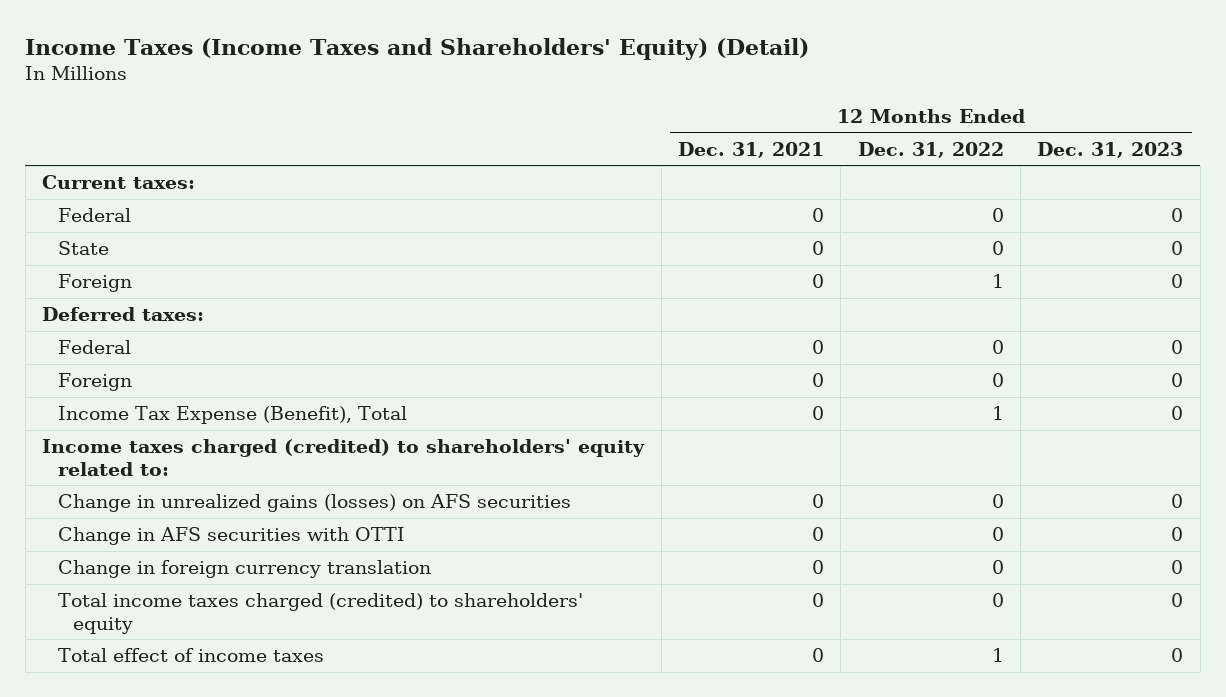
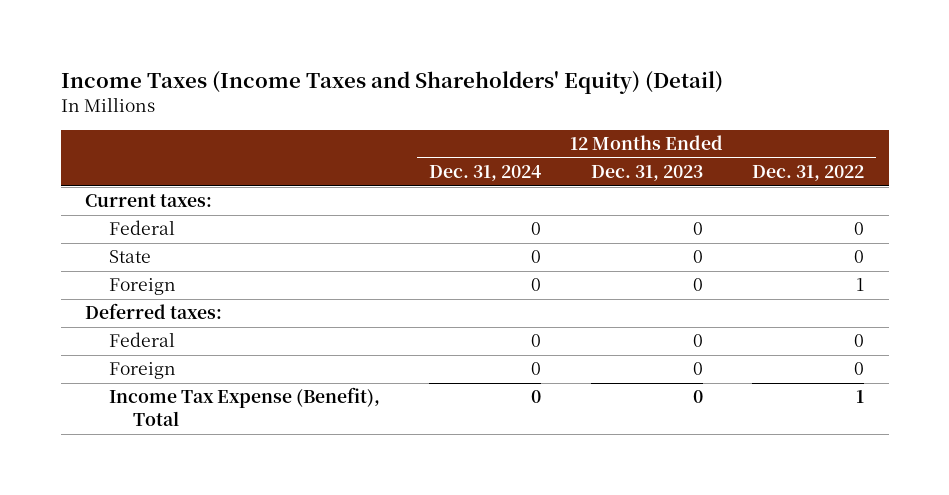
- | 12 Months Ended Dec. 31, 2021 | 12 Months Ended Dec. 31, 2022 | 12 Months Ended Dec. 31, 2023
+ | 12 Months Ended Dec. 31, 2024 | 12 Months Ended Dec. 31, 2023 | 12 Months Ended Dec. 31, 2022
- Income taxes charged (credited) to shareholders' equity related to:
- Change in unrealized gains (losses) on AFS securities | 0 | 0 | 0
- Change in AFS securities with OTTI | 0 | 0 | 0
- Change in foreign currency translation | 0 | 0 | 0
- Total income taxes charged (credited) to shareholders' equity | 0 | 0 | 0
- Total effect of income taxes | 0 | 1 | 0

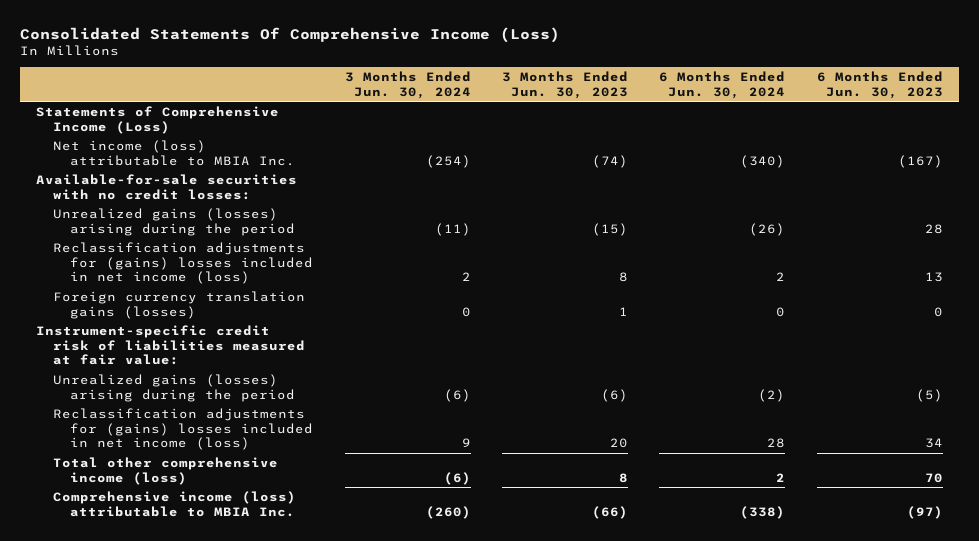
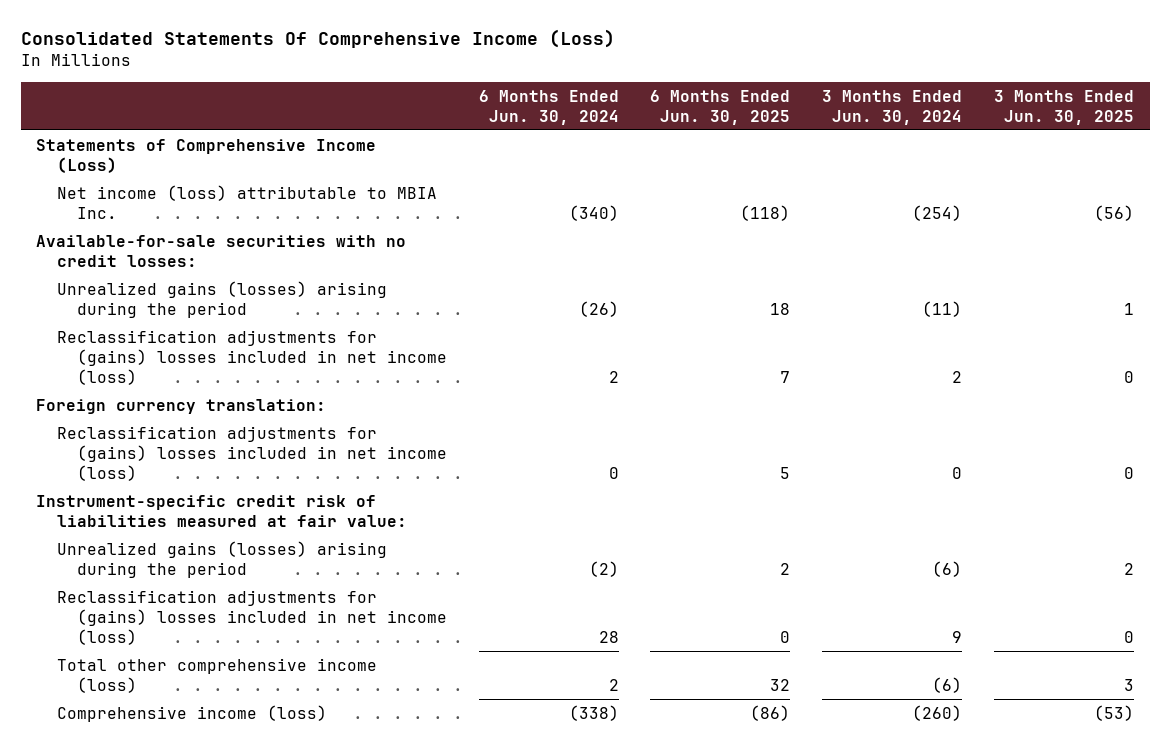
- | 3 Months Ended Jun. 30, 2024 | 3 Months Ended Jun. 30, 2023 | 6 Months Ended Jun. 30, 2024 | 6 Months Ended Jun. 30, 2023
+ | 6 Months Ended Jun. 30, 2024 | 6 Months Ended Jun. 30, 2025 | 3 Months Ended Jun. 30, 2024 | 3 Months Ended Jun. 30, 2025
- Foreign currency translation gains (losses) | 0 | 1 | 0 | 0
+ Foreign currency translation:
+ Reclassification adjustments for (gains) losses included in net income (loss) | 0 | 5 | 0 | 0
- Comprehensive income (loss) attributable to MBIA Inc. | (260) | (66) | (338) | (97)
+ Comprehensive income (loss) | (338) | (86) | (260) | (53)

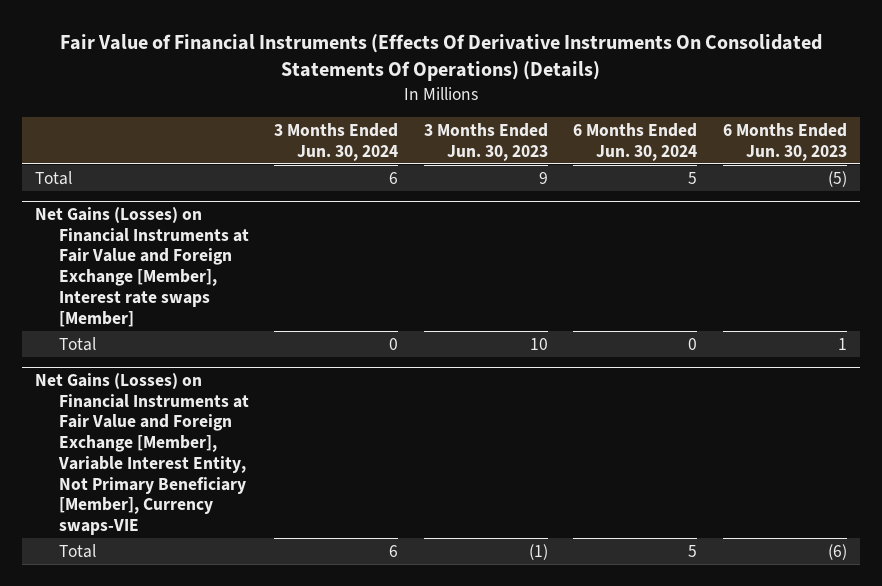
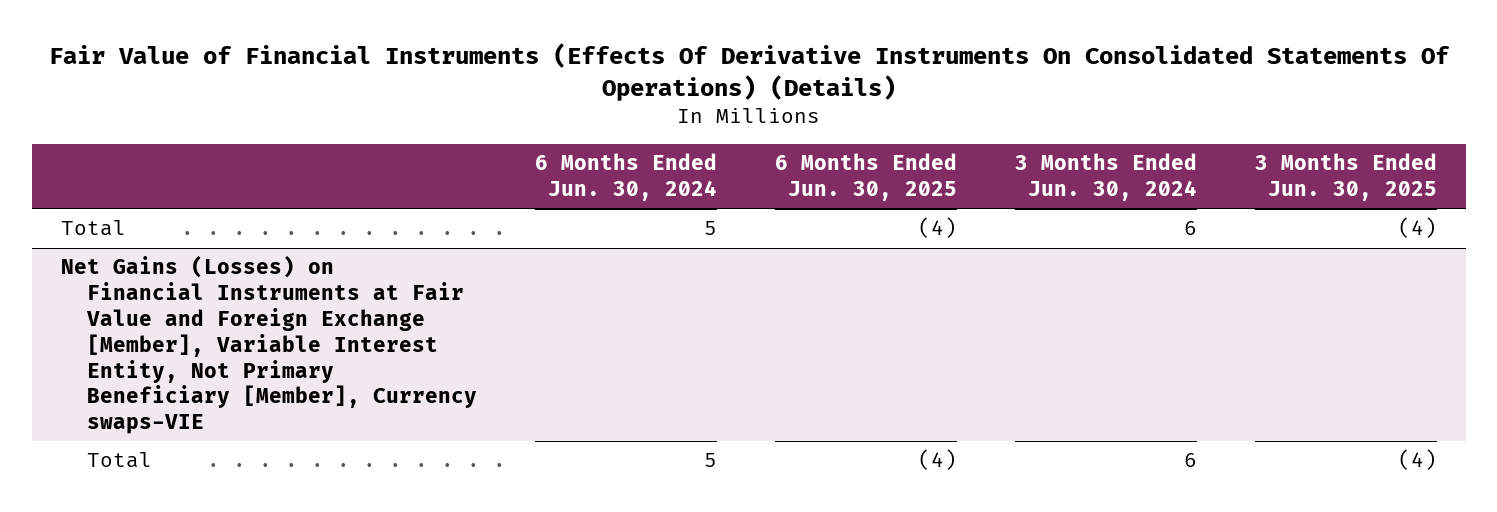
- | 3 Months Ended Jun. 30, 2024 | 3 Months Ended Jun. 30, 2023 | 6 Months Ended Jun. 30, 2024 | 6 Months Ended Jun. 30, 2023
+ | 6 Months Ended Jun. 30, 2024 | 6 Months Ended Jun. 30, 2025 | 3 Months Ended Jun. 30, 2024 | 3 Months Ended Jun. 30, 2025
- Net Gains (Losses) on Financial Instruments at Fair Value and Foreign Exchange [Member], Interest rate swaps [Member]
- Total | 0 | 10 | 0 | 1

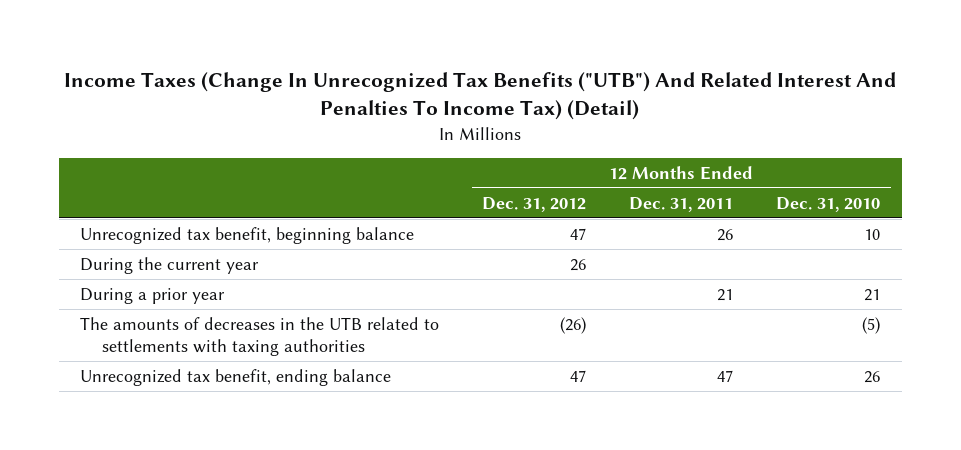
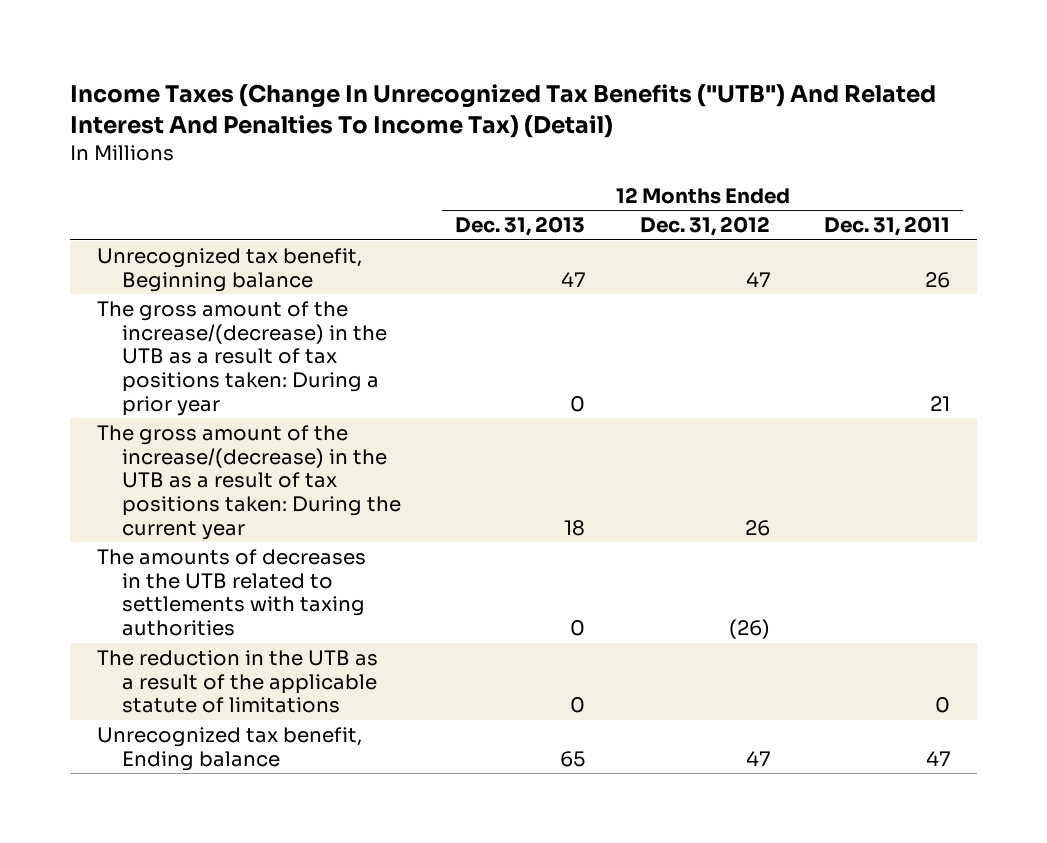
- | 12 Months Ended Dec. 31, 2012 | 12 Months Ended Dec. 31, 2011 | 12 Months Ended Dec. 31, 2010
+ | 12 Months Ended Dec. 31, 2013 | 12 Months Ended Dec. 31, 2012 | 12 Months Ended Dec. 31, 2011
- Unrecognized tax benefit, beginning balance | 47 | 26 | 10
- During the current year | 26 | |
- During a prior year | | 21 | 21
+ Unrecognized tax benefit, Beginning balance | 47 | 47 | 26
+ The gross amount of the increase/(decrease) in the UTB as a result of tax positions taken: During a prior year | 0 | | 21
+ The gross amount of the increase/(decrease) in the UTB as a result of tax positions taken: During the current year | 18 | 26 |
- Unrecognized tax benefit, ending balance | 47 | 47 | 26
+ The reduction in the UTB as a result of the applicable statute of limitations | 0 | | 0
+ Unrecognized tax benefit, Ending balance | 65 | 47 | 47

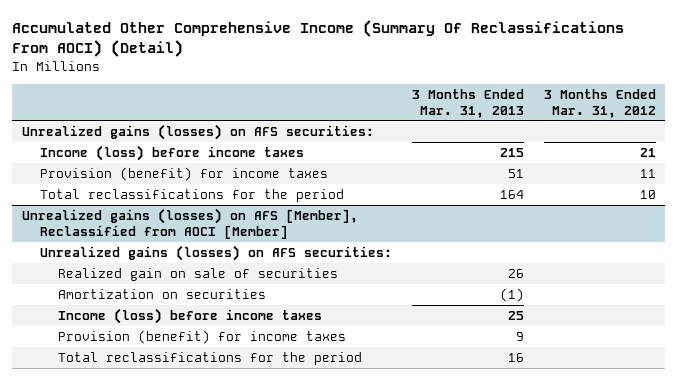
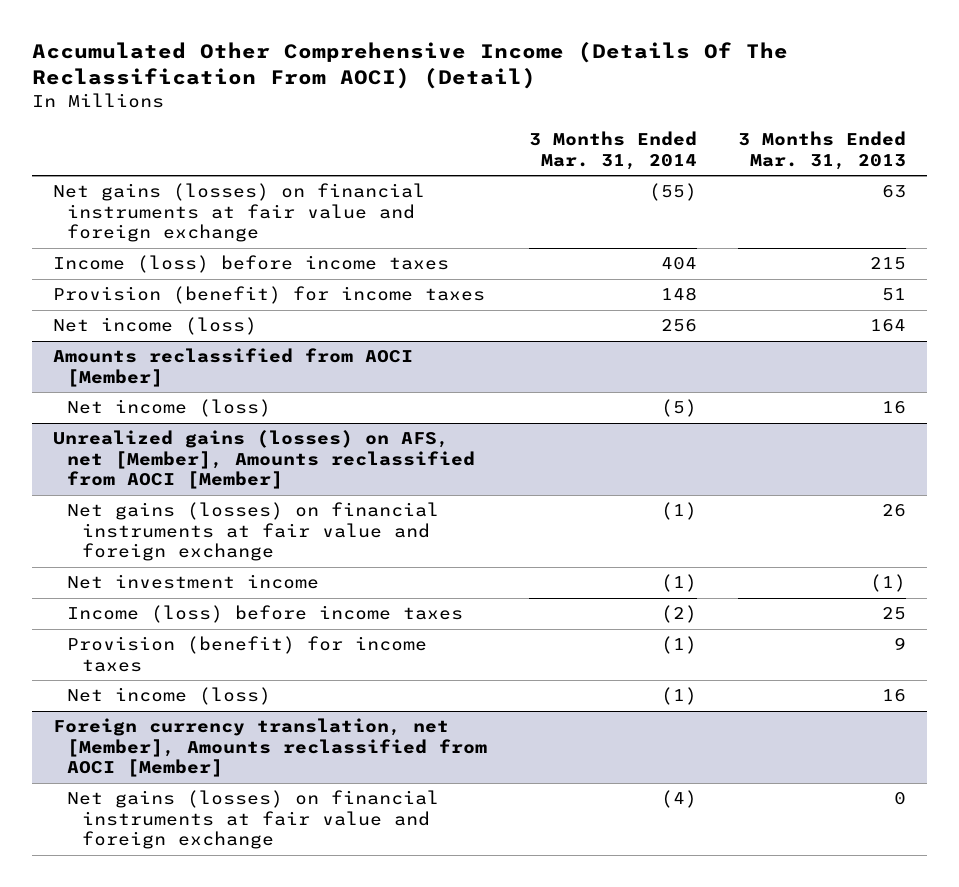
- Accumulated Other Comprehensive Income (Summary Of Reclassifications From AOCI) (Detail)
+ Accumulated Other Comprehensive Income (Details Of The Reclassification From AOCI) (Detail)
- | 3 Months Ended Mar. 31, 2013 | 3 Months Ended Mar. 31, 2012
+ | 3 Months Ended Mar. 31, 2014 | 3 Months Ended Mar. 31, 2013
- Unrealized gains (losses) on AFS securities:
+ Net gains (losses) on financial instruments at fair value and foreign exchange | (55) | 63
- Total reclassifications for the period | 164 | 10
- Unrealized gains (losses) on AFS [Member], Reclassified from AOCI [Member]
- Unrealized gains (losses) on AFS securities:
- Realized gain on sale of securities | 26 |
- Amortization on securities | (1) |
+ Net income (loss) | 256 | 164
+ Amounts reclassified from AOCI [Member]
+ Net income (loss) | (5) | 16
+ Unrealized gains (losses) on AFS, net [Member], Amounts reclassified from AOCI [Member]
+ Net gains (losses) on financial instruments at fair value and foreign exchange | (1) | 26
+ Net investment income | (1) | (1)
- Total reclassifications for the period | 16 |
+ Net income (loss) | (1) | 16
+ Foreign currency translation, net [Member], Amounts reclassified from AOCI [Member]
+ Net gains (losses) on financial instruments at fair value and foreign exchange | (4) | 0

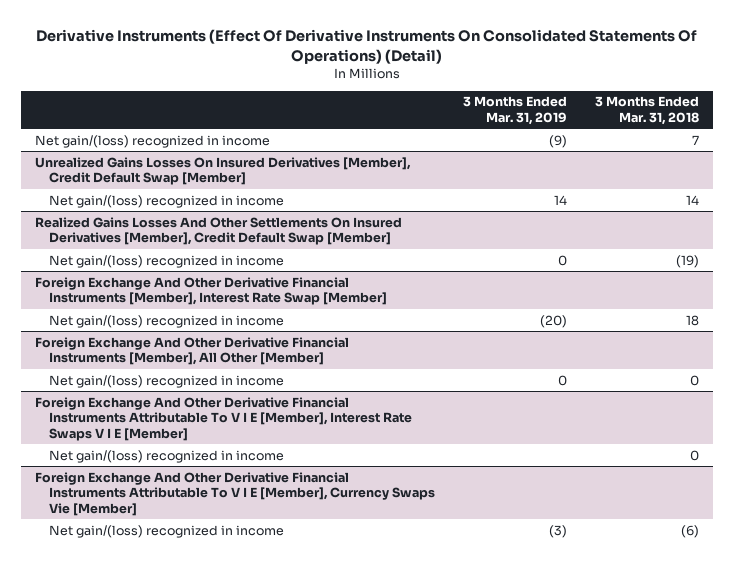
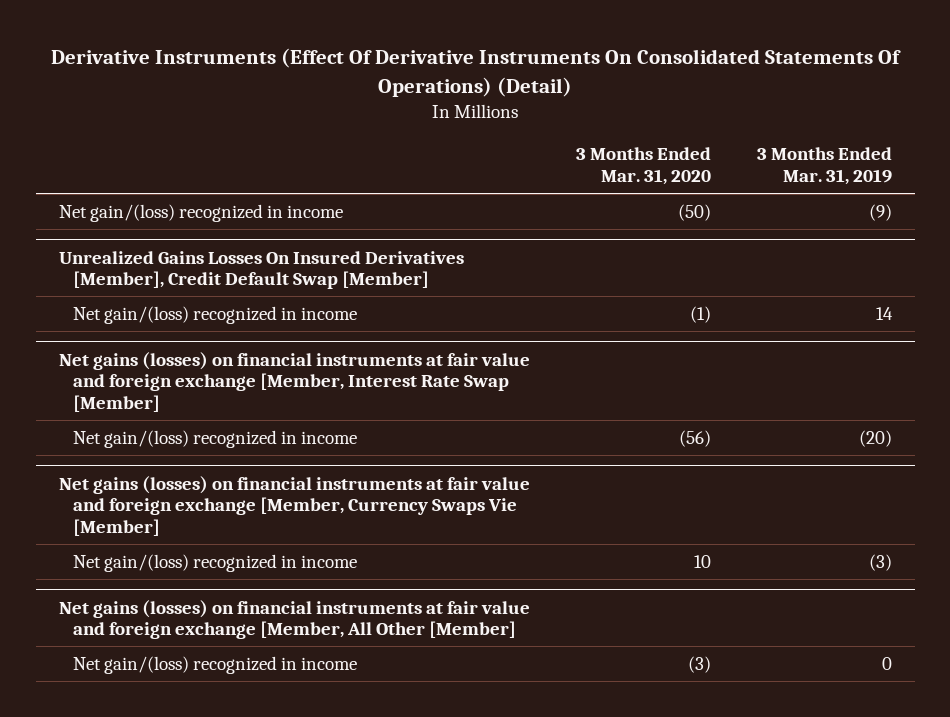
- | 3 Months Ended Mar. 31, 2019 | 3 Months Ended Mar. 31, 2018
+ | 3 Months Ended Mar. 31, 2020 | 3 Months Ended Mar. 31, 2019
- Realized Gains Losses And Other Settlements On Insured Derivatives [Member], Credit Default Swap [Member]
- Net gain/(loss) recognized in income | 0 | (19)
- Foreign Exchange And Other Derivative Financial Instruments [Member], Interest Rate Swap [Member]
+ Net gains (losses) on financial instruments at fair value and foreign exchange [Member, Interest Rate Swap [Member]
- Foreign Exchange And Other Derivative Financial Instruments [Member], All Other [Member]
- Net gain/(loss) recognized in income | 0 | 0
- Foreign Exchange And Other Derivative Financial Instruments Attributable To V I E [Member], Interest Rate Swaps V I E [Member]
- Net gain/(loss) recognized in income | | 0
- Foreign Exchange And Other Derivative Financial Instruments Attributable To V I E [Member], Currency Swaps Vie [Member]
+ Net gains (losses) on financial instruments at fair value and foreign exchange [Member, Currency Swaps Vie [Member]
+ Net gains (losses) on financial instruments at fair value and foreign exchange [Member, All Other [Member]
+ Net gain/(loss) recognized in income | (3) | 0

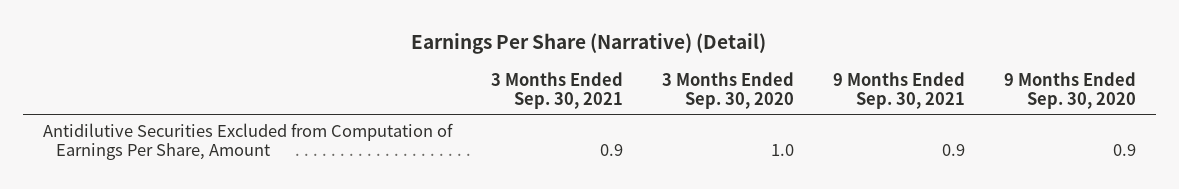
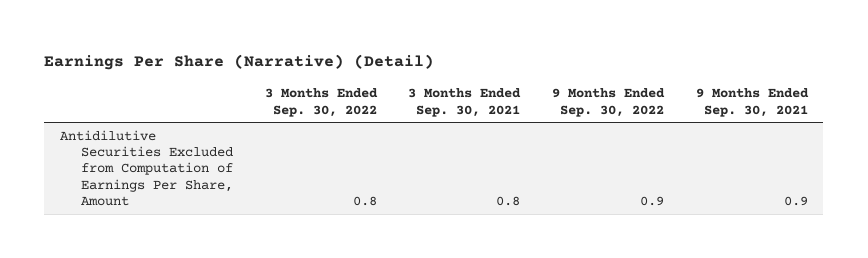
- | 3 Months Ended Sep. 30, 2021 | 3 Months Ended Sep. 30, 2020 | 9 Months Ended Sep. 30, 2021 | 9 Months Ended Sep. 30, 2020
+ | 3 Months Ended Sep. 30, 2022 | 3 Months Ended Sep. 30, 2021 | 9 Months Ended Sep. 30, 2022 | 9 Months Ended Sep. 30, 2021
- Antidilutive Securities Excluded from Computation of Earnings Per Share, Amount | 0.9 | 1.0 | 0.9 | 0.9
+ Antidilutive Securities Excluded from Computation of Earnings Per Share, Amount | 0.8 | 0.8 | 0.9 | 0.9

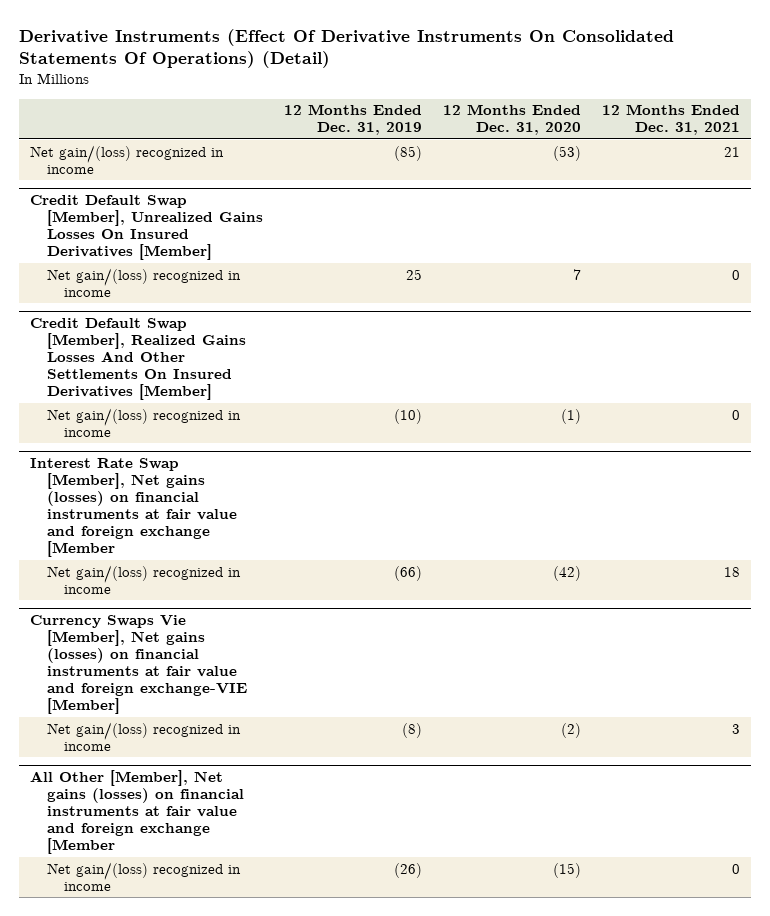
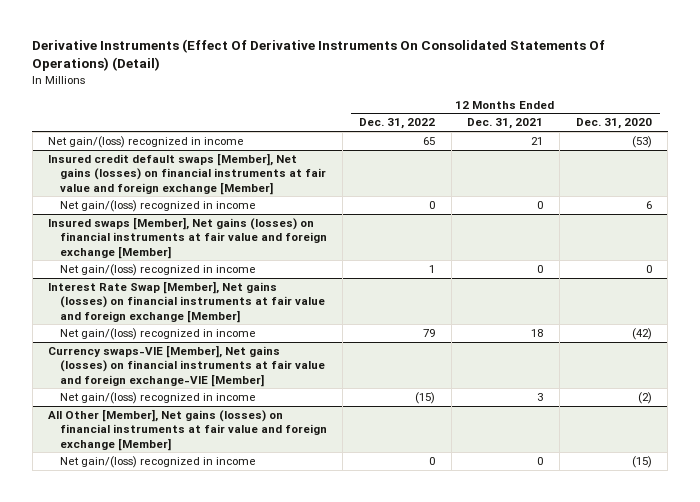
- | 12 Months Ended Dec. 31, 2019 | 12 Months Ended Dec. 31, 2020 | 12 Months Ended Dec. 31, 2021
+ | 12 Months Ended Dec. 31, 2022 | 12 Months Ended Dec. 31, 2021 | 12 Months Ended Dec. 31, 2020
- Credit Default Swap [Member], Unrealized Gains Losses On Insured Derivatives [Member]
- Net gain/(loss) recognized in income | 25 | 7 | 0
- Credit Default Swap [Member], Realized Gains Losses And Other Settlements On Insured Derivatives [Member]
- Net gain/(loss) recognized in income | (10) | (1) | 0
- Interest Rate Swap [Member], Net gains (losses) on financial instruments at fair value and foreign exchange [Member
+ Insured credit default swaps [Member], Net gains (losses) on financial instruments at fair value and foreign exchange [Member]
+ Net gain/(loss) recognized in income | 0 | 0 | 6
+ Insured swaps [Member], Net gains (losses) on financial instruments at fair value and foreign exchange [Member]
+ Net gain/(loss) recognized in income | 1 | 0 | 0
+ Interest Rate Swap [Member], Net gains (losses) on financial instruments at fair value and foreign exchange [Member]
- Currency Swaps Vie [Member], Net gains (losses) on financial instruments at fair value and foreign exchange-VIE [Member]
+ Currency swaps-VIE [Member], Net gains (losses) on financial instruments at fair value and foreign exchange-VIE [Member]
- All Other [Member], Net gains (losses) on financial instruments at fair value and foreign exchange [Member
+ All Other [Member], Net gains (losses) on financial instruments at fair value and foreign exchange [Member]

